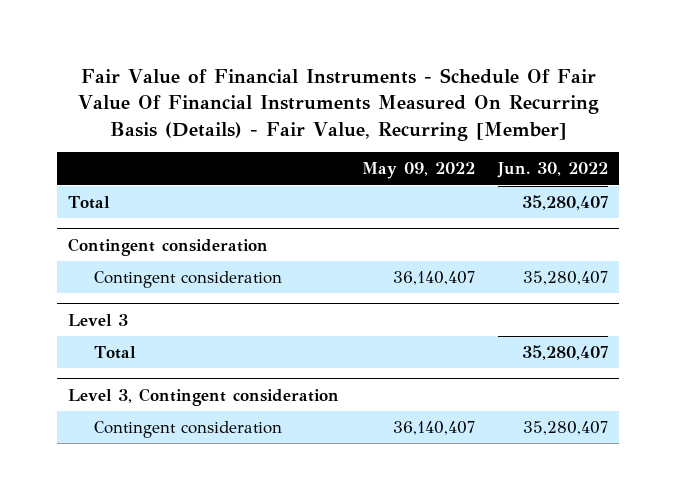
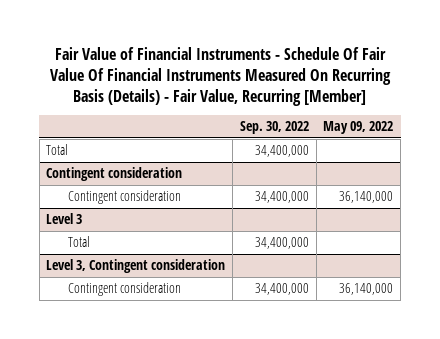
- | May 09, 2022 | Jun. 30, 2022
+ | Sep. 30, 2022 | May 09, 2022
@ Contingent consideration
- Contingent consideration | 36,140,407 | 35,280,407
+ Contingent consideration | 34,400,000 | 36,140,000
@ Level 3, Contingent consideration
- Contingent consideration | 36,140,407 | 35,280,407
+ Contingent consideration | 34,400,000 | 36,140,000

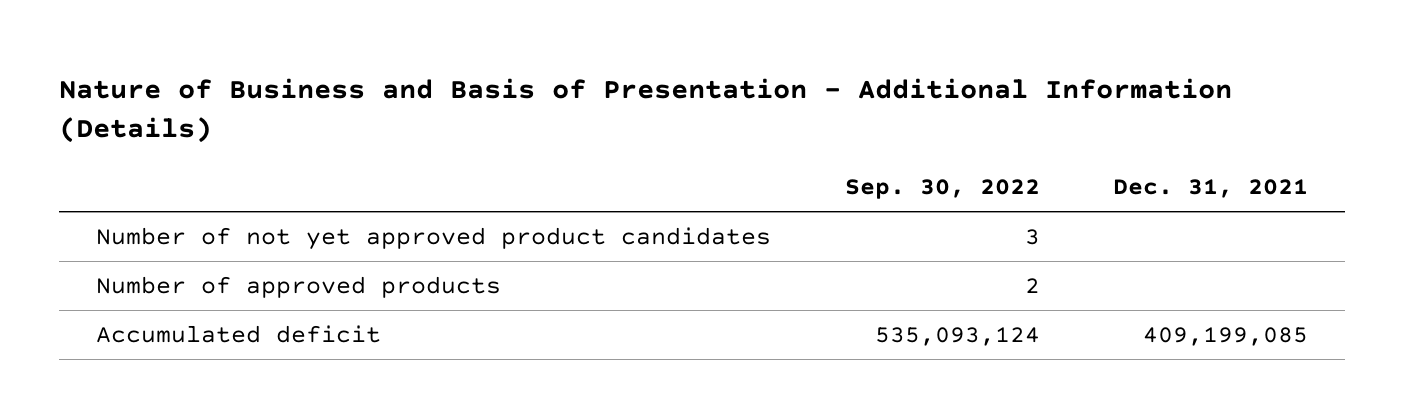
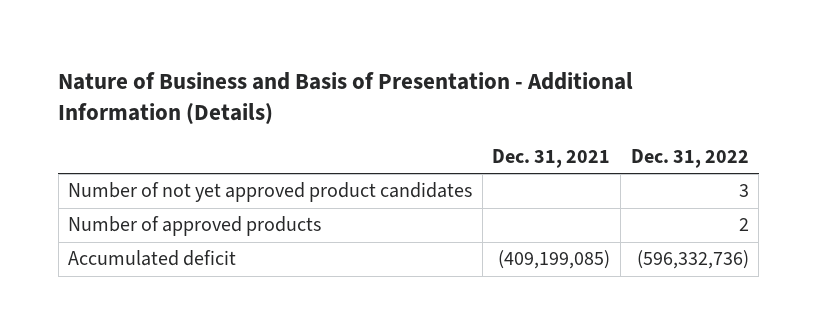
- | Sep. 30, 2022 | Dec. 31, 2021
+ | Dec. 31, 2021 | Dec. 31, 2022
- Accumulated deficit | 535,093,124 | 409,199,085
+ Accumulated deficit | (409,199,085) | (596,332,736)

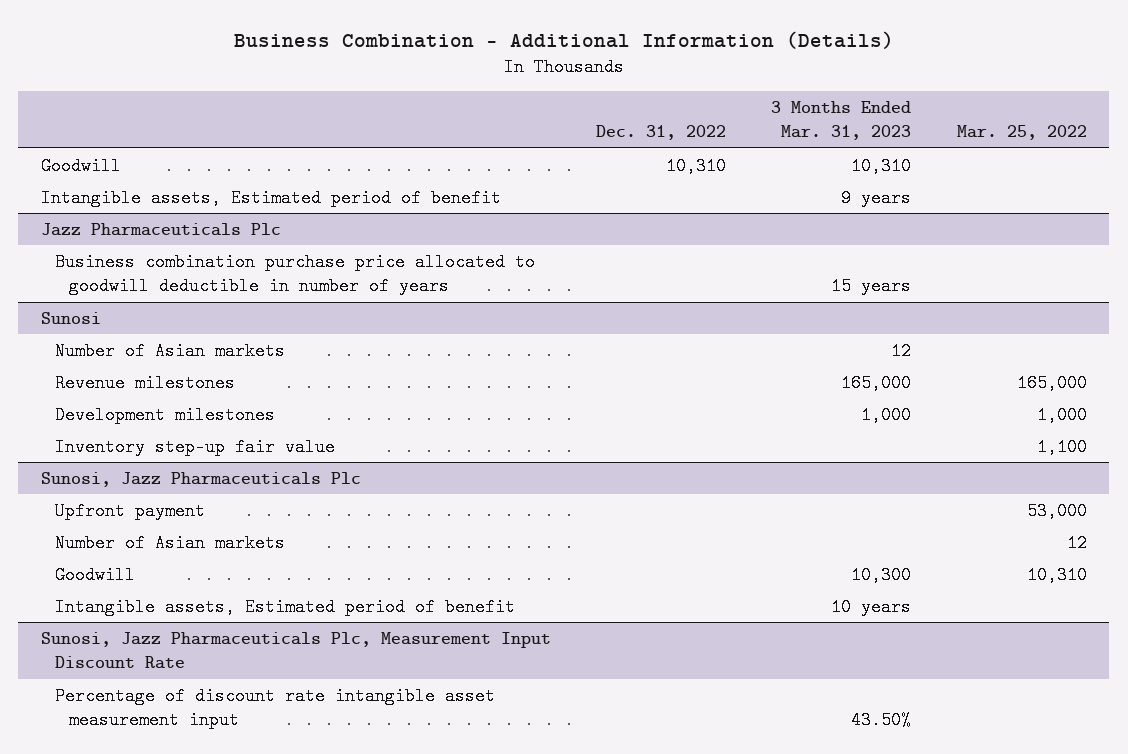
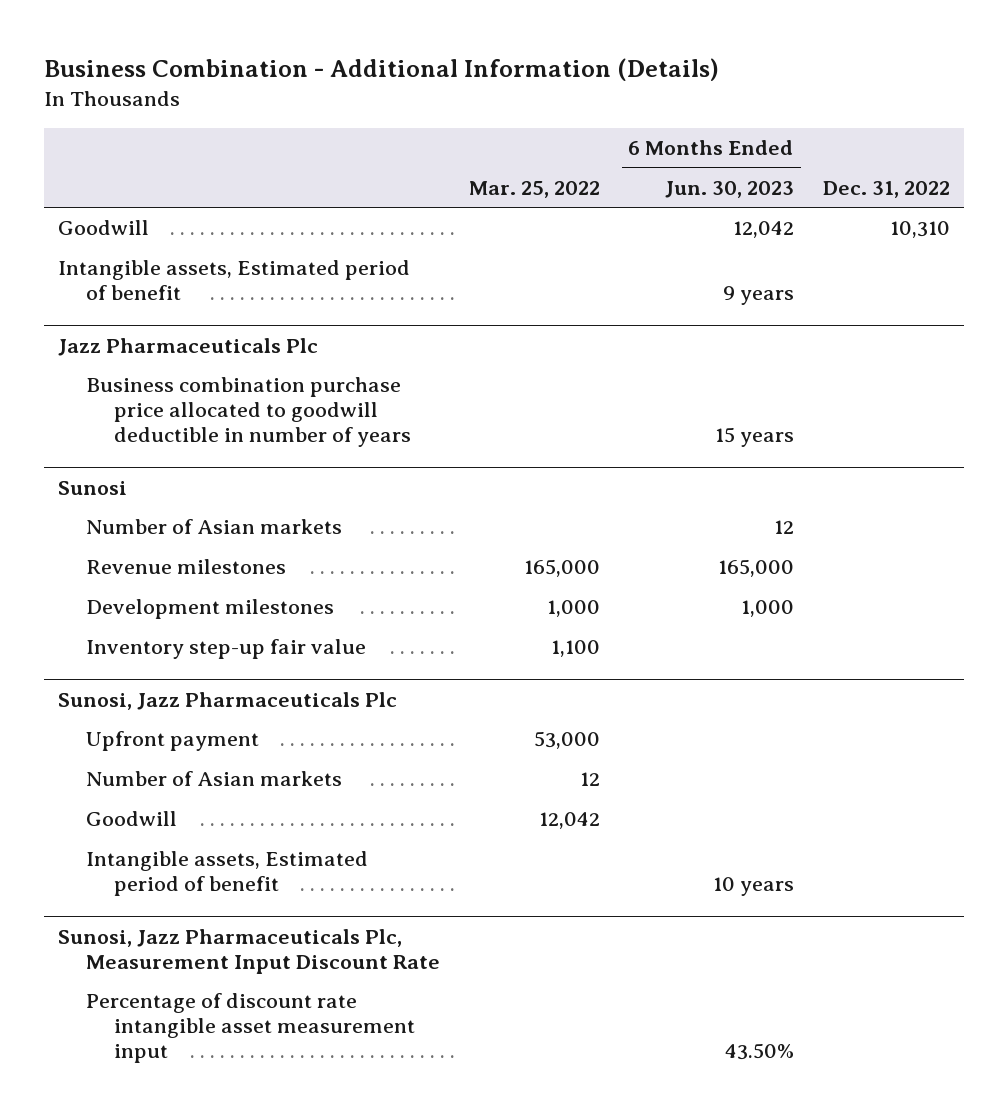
- | Dec. 31, 2022 | 3 Months Ended Mar. 31, 2023 | Mar. 25, 2022
+ | Mar. 25, 2022 | 6 Months Ended Jun. 30, 2023 | Dec. 31, 2022
@ Sunosi, Jazz Pharmaceuticals Plc
- Goodwill | | 10,300 | 10,310
+ Goodwill | 12,042 | |

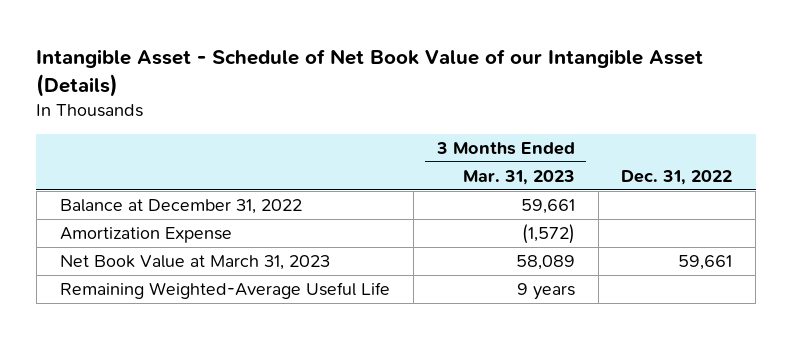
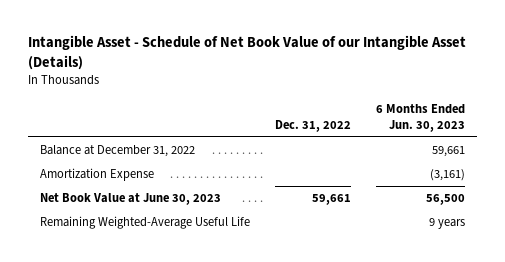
- | 3 Months Ended Mar. 31, 2023 | Dec. 31, 2022
+ | Dec. 31, 2022 | 6 Months Ended Jun. 30, 2023
- Net Book Value at March 31, 2023 | 58,089 | 59,661
+ Net Book Value at June 30, 2023 | 59,661 | 56,500

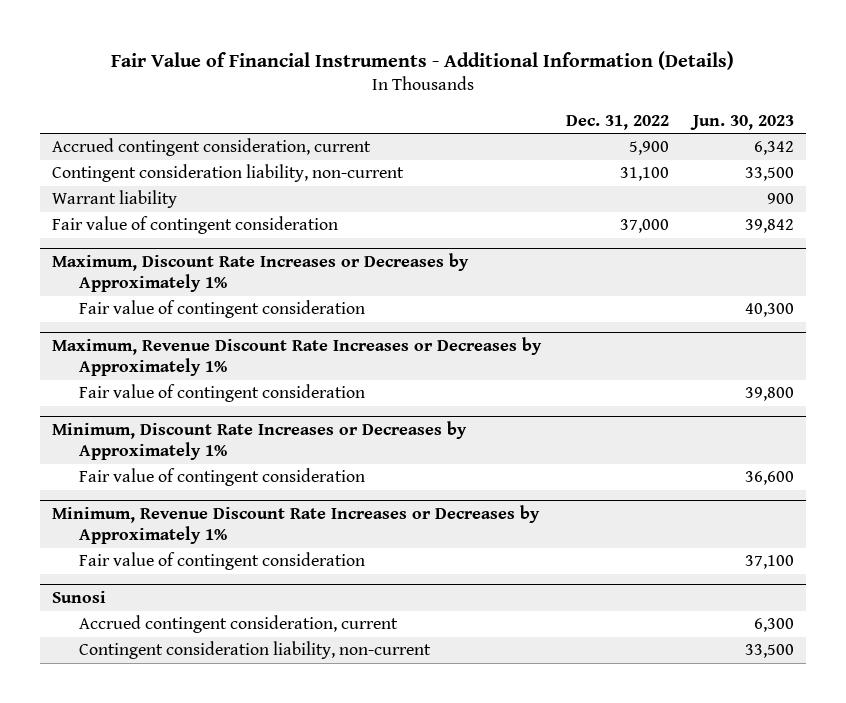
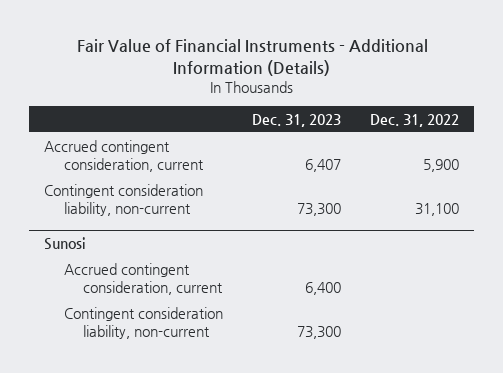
- | Dec. 31, 2022 | Jun. 30, 2023
+ | Dec. 31, 2023 | Dec. 31, 2022
- Warrant liability | | 900
- Fair value of contingent consideration | 37,000 | 39,842
- Maximum, Discount Rate Increases or Decreases by Approximately 1%
- Fair value of contingent consideration | | 40,300
- Maximum, Revenue Discount Rate Increases or Decreases by Approximately 1%
- Fair value of contingent consideration | | 39,800
- Minimum, Discount Rate Increases or Decreases by Approximately 1%
- Fair value of contingent consideration | | 36,600
- Minimum, Revenue Discount Rate Increases or Decreases by Approximately 1%
- Fair value of contingent consideration | | 37,100

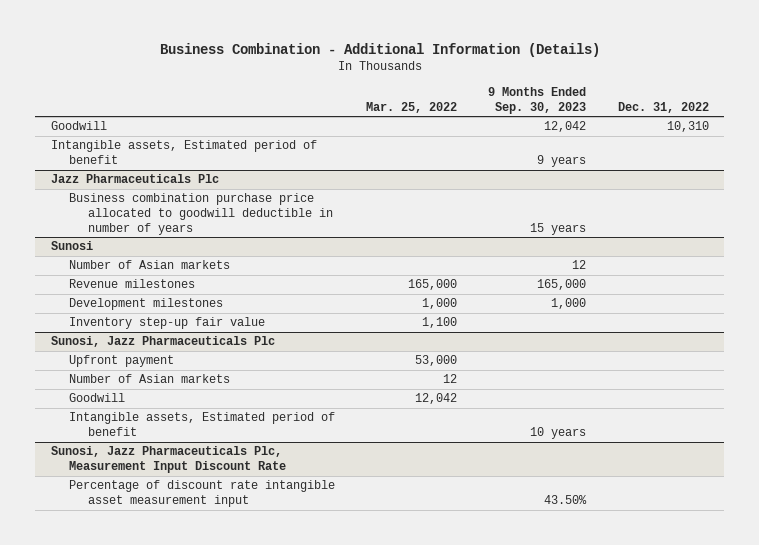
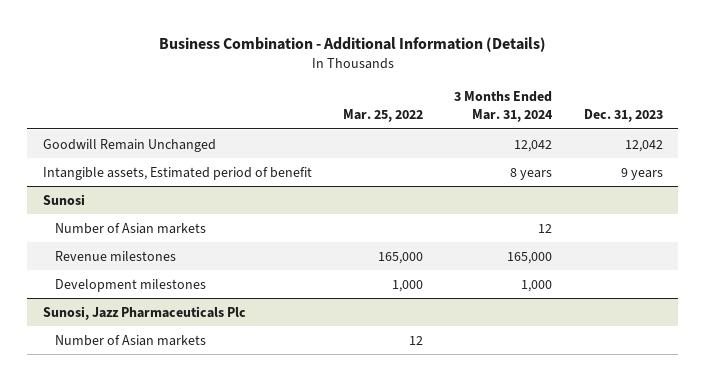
- | Mar. 25, 2022 | 9 Months Ended Sep. 30, 2023 | Dec. 31, 2022
+ | Mar. 25, 2022 | 3 Months Ended Mar. 31, 2024 | Dec. 31, 2023
- Goodwill | | 12,042 | 10,310
+ Goodwill Remain Unchanged | | 12,042 | 12,042
- Jazz Pharmaceuticals Plc
- Business combination purchase price allocated to goodwill deductible in number of years | | 15 years |
@ Sunosi
- Inventory step-up fair value | 1,100 | |
@ Sunosi, Jazz Pharmaceuticals Plc
- Upfront payment | 53,000 | |
- Goodwill | 12,042 | |
- Intangible assets, Estimated period of benefit | | 10 years |
- Sunosi, Jazz Pharmaceuticals Plc, Measurement Input Discount Rate
- Percentage of discount rate intangible asset measurement input | | 43.50% |

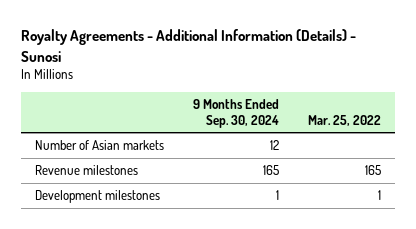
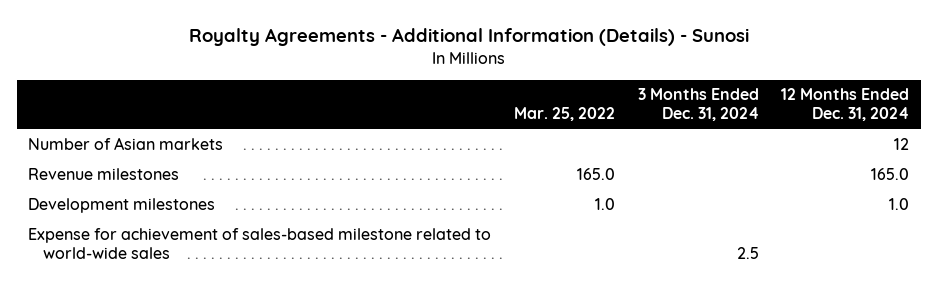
- | 9 Months Ended Sep. 30, 2024 | Mar. 25, 2022
+ | Mar. 25, 2022 | 3 Months Ended Dec. 31, 2024 | 12 Months Ended Dec. 31, 2024
- Revenue milestones | 165 | 165
- Development milestones | 1 | 1
+ Revenue milestones | 165.0 | | 165.0
+ Development milestones | 1.0 | | 1.0
+ Expense for achievement of sales-based milestone related to world-wide sales | | 2.5 |

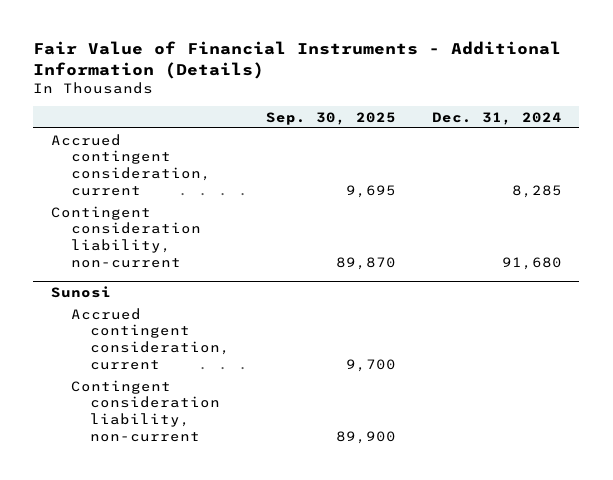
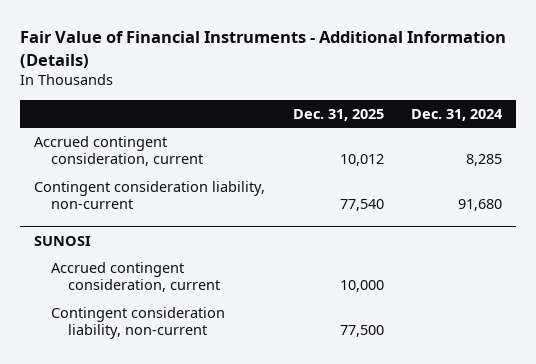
- | Sep. 30, 2025 | Dec. 31, 2024
+ | Dec. 31, 2025 | Dec. 31, 2024
- Sunosi
+ SUNOSI

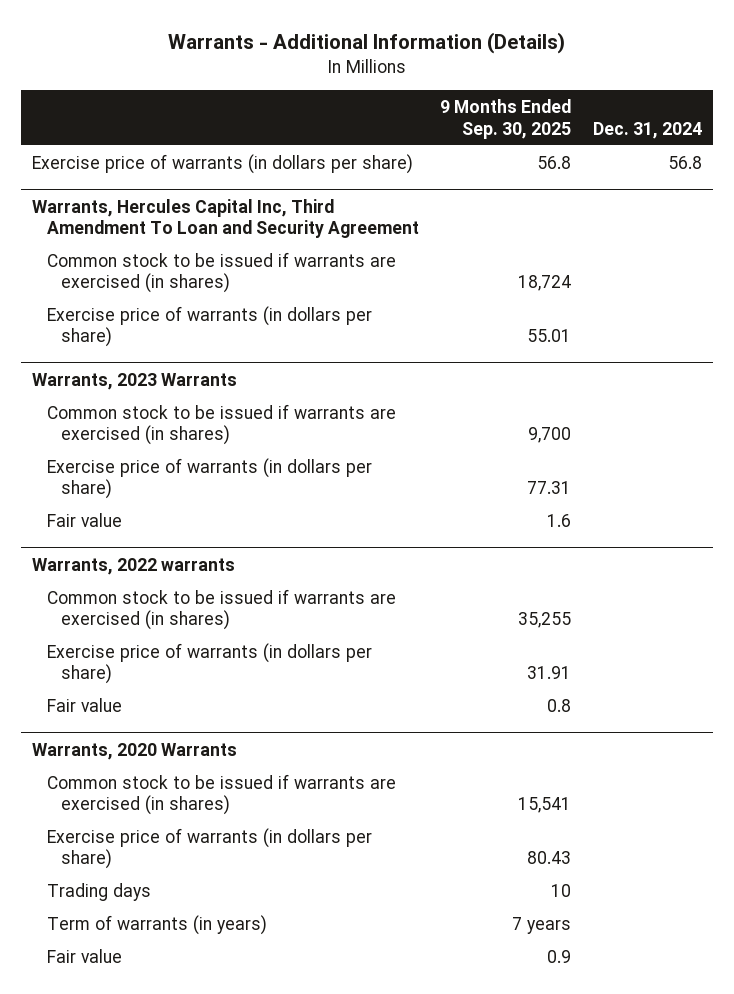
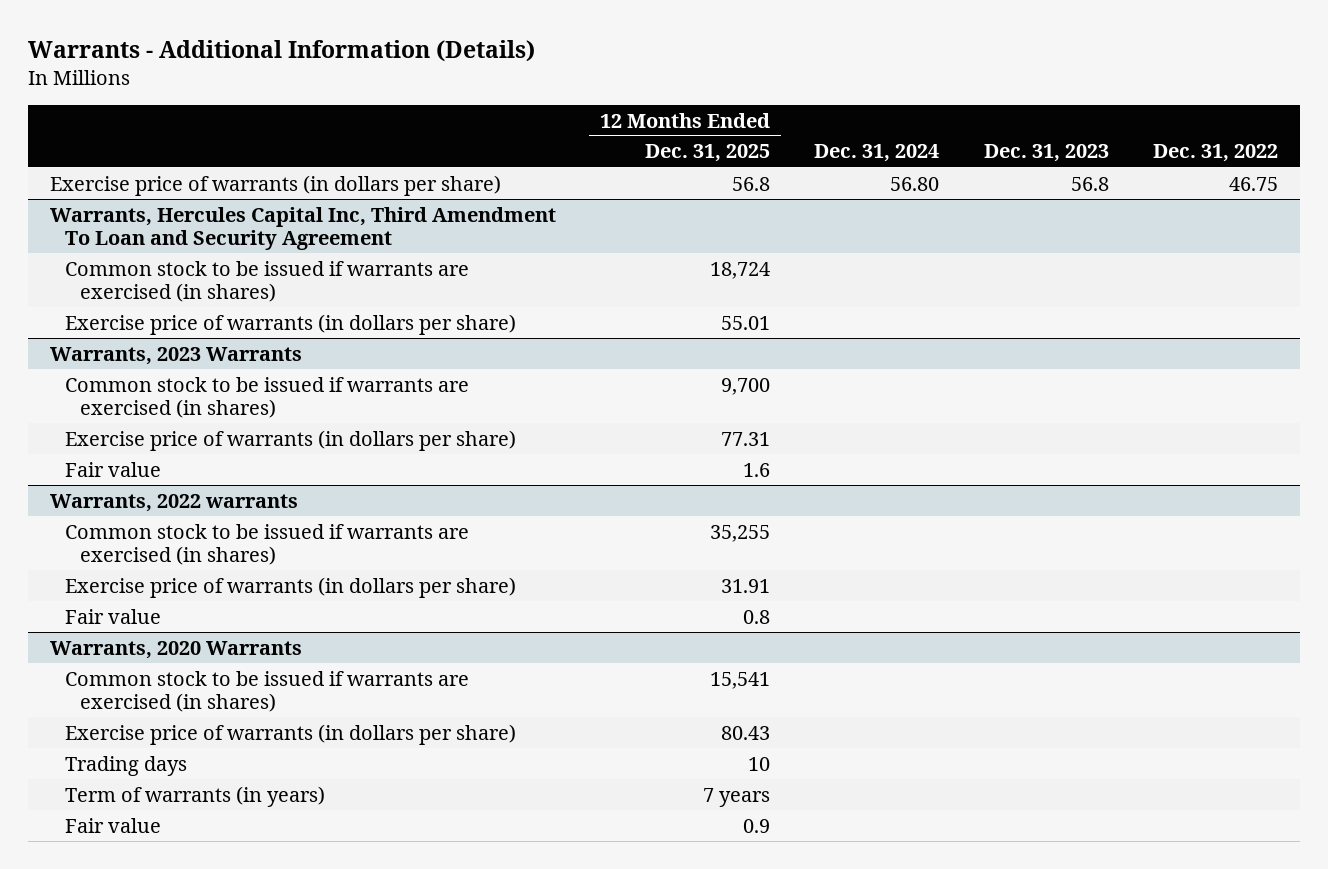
- | 9 Months Ended Sep. 30, 2025 | Dec. 31, 2024
+ | 12 Months Ended Dec. 31, 2025 | Dec. 31, 2024 | Dec. 31, 2023 | Dec. 31, 2022
- Exercise price of warrants (in dollars per share) | 56.8 | 56.8
+ Exercise price of warrants (in dollars per share) | 56.8 | 56.80 | 56.8 | 46.75

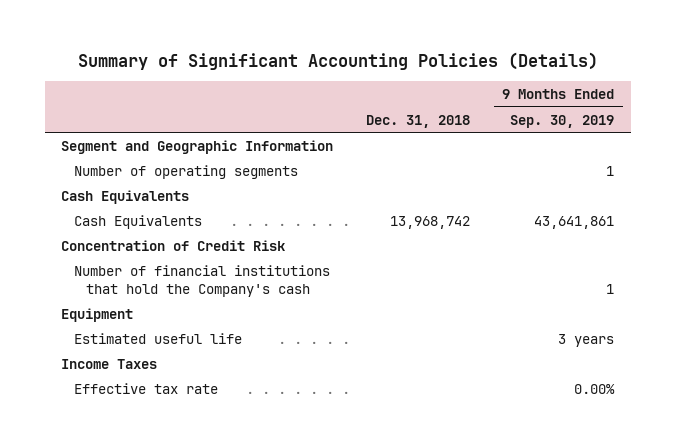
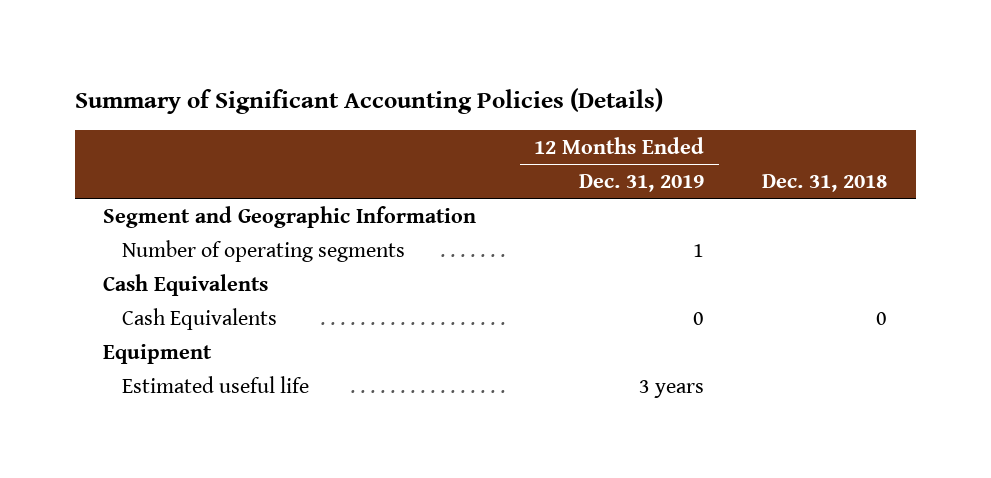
- | Dec. 31, 2018 | 9 Months Ended Sep. 30, 2019
+ | 12 Months Ended Dec. 31, 2019 | Dec. 31, 2018
- Cash Equivalents | 13,968,742 | 43,641,861
- Concentration of Credit Risk
- Number of financial institutions that hold the Company's cash | | 1
+ Cash Equivalents | 0 | 0
- Income Taxes
- Effective tax rate | | 0.00%

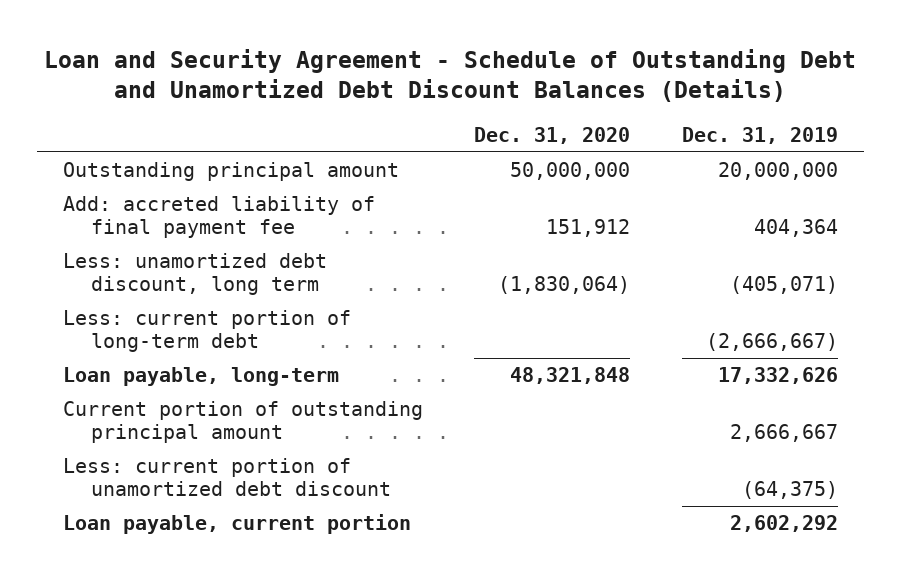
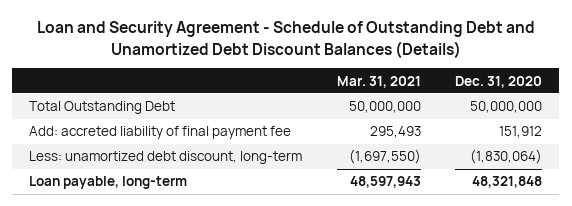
- | Dec. 31, 2020 | Dec. 31, 2019
+ | Mar. 31, 2021 | Dec. 31, 2020
- Outstanding principal amount | 50,000,000 | 20,000,000
+ Total Outstanding Debt | 50,000,000 | 50,000,000
- Less: unamortized debt discount, long term | (1,830,064) | (405,071)
- Less: current portion of long-term debt | | (2,666,667)
+ Less: unamortized debt discount, long-term | (1,697,550) | (1,830,064)
- Current portion of outstanding principal amount | | 2,666,667
- Less: current portion of unamortized debt discount | | (64,375)
- Loan payable, current portion | | 2,602,292

